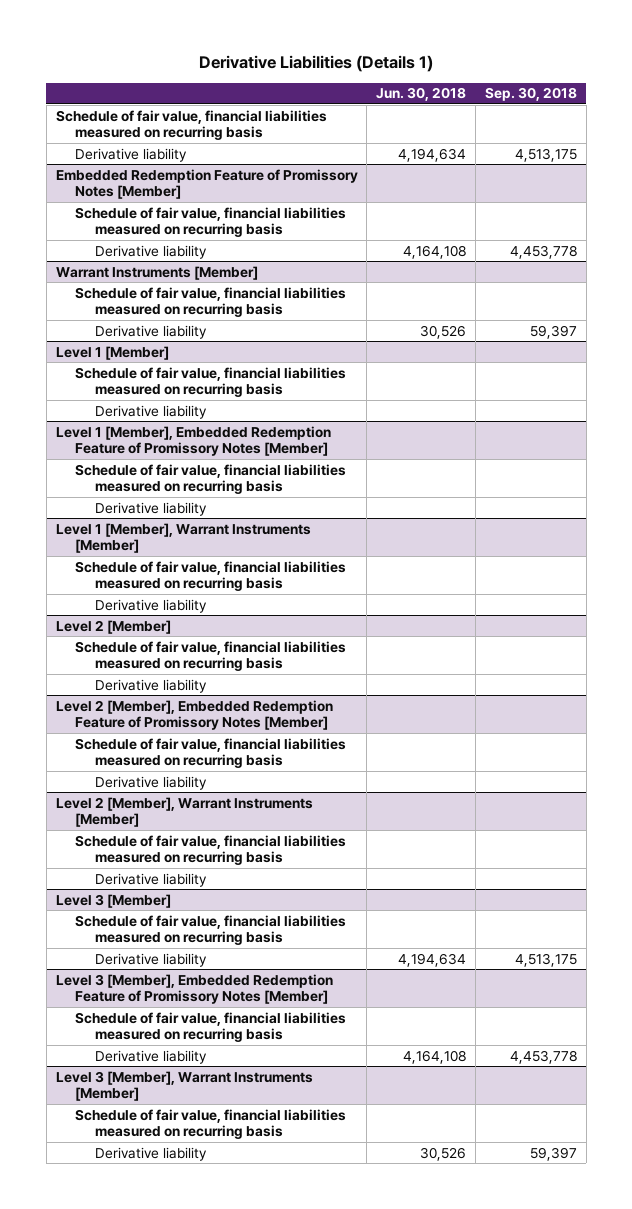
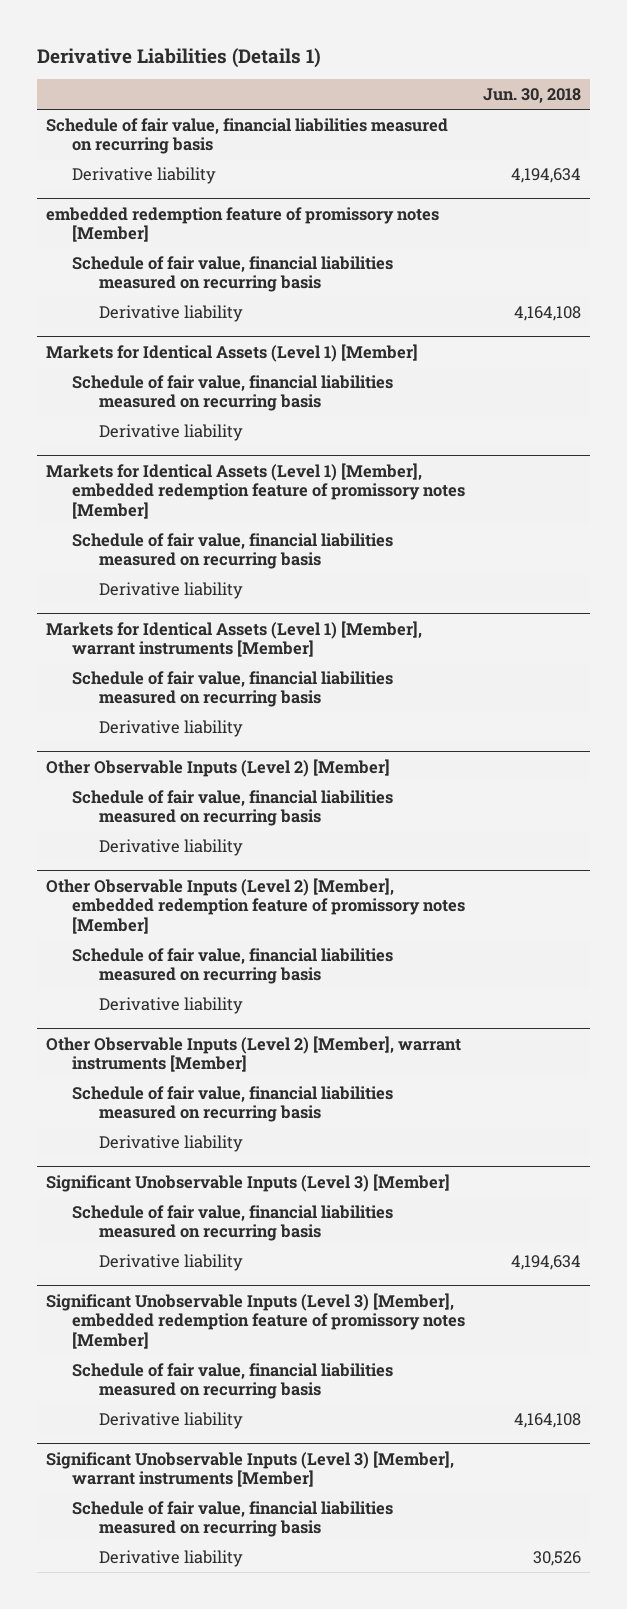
- | Jun. 30, 2018 | Sep. 30, 2018
+ | Jun. 30, 2018
- Embedded Redemption Feature of Promissory Notes [Member]
+ embedded redemption feature of promissory notes [Member]
- Warrant Instruments [Member]
- Schedule of fair value, financial liabilities measured on recurring basis
- Derivative liability | 30,526 | 59,397
- Level 1 [Member]
+ Markets for Identical Assets (Level 1) [Member]
- Level 1 [Member], Embedded Redemption Feature of Promissory Notes [Member]
+ Markets for Identical Assets (Level 1) [Member], embedded redemption feature of promissory notes [Member]
- Level 1 [Member], Warrant Instruments [Member]
+ Markets for Identical Assets (Level 1) [Member], warrant instruments [Member]
- Level 2 [Member]
+ Other Observable Inputs (Level 2) [Member]
- Level 2 [Member], Embedded Redemption Feature of Promissory Notes [Member]
+ Other Observable Inputs (Level 2) [Member], embedded redemption feature of promissory notes [Member]
- Level 2 [Member], Warrant Instruments [Member]
+ Other Observable Inputs (Level 2) [Member], warrant instruments [Member]
- Level 3 [Member]
+ Significant Unobservable Inputs (Level 3) [Member]
- Level 3 [Member], Embedded Redemption Feature of Promissory Notes [Member]
+ Significant Unobservable Inputs (Level 3) [Member], embedded redemption feature of promissory notes [Member]
- Level 3 [Member], Warrant Instruments [Member]
+ Significant Unobservable Inputs (Level 3) [Member], warrant instruments [Member]

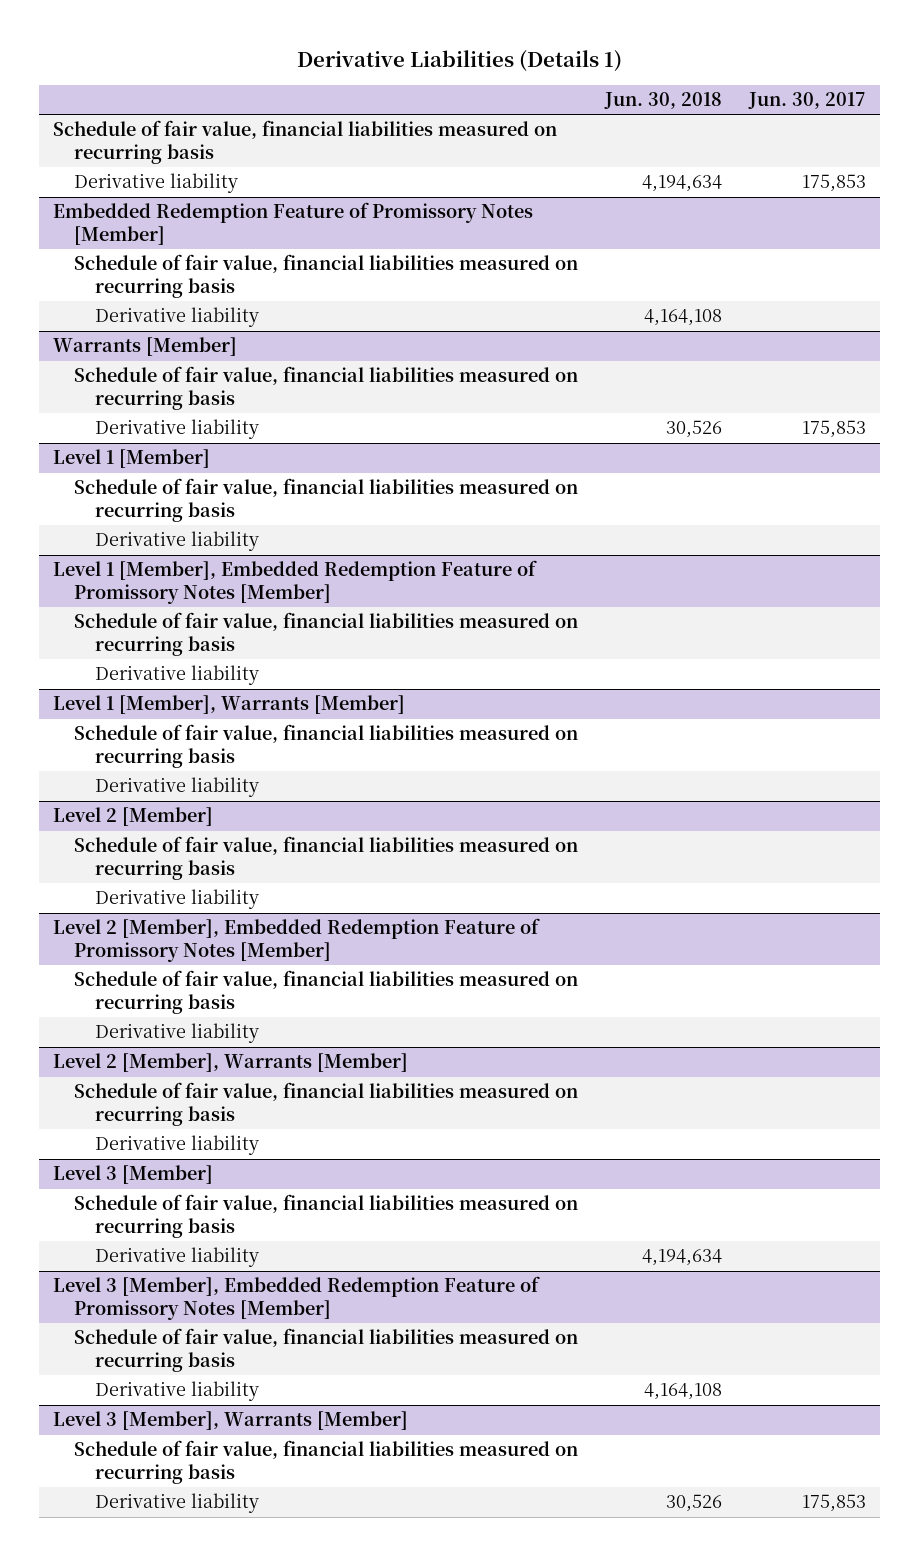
- | Jun. 30, 2018
+ | Jun. 30, 2018 | Jun. 30, 2017
- embedded redemption feature of promissory notes [Member]
+ Embedded Redemption Feature of Promissory Notes [Member]
- Markets for Identical Assets (Level 1) [Member]
+ Warrants [Member]
+ Derivative liability | 30,526 | 175,853
+ Level 1 [Member]
+ Schedule of fair value, financial liabilities measured on recurring basis
- Markets for Identical Assets (Level 1) [Member], embedded redemption feature of promissory notes [Member]
+ Level 1 [Member], Embedded Redemption Feature of Promissory Notes [Member]
- Markets for Identical Assets (Level 1) [Member], warrant instruments [Member]
+ Level 1 [Member], Warrants [Member]
- Other Observable Inputs (Level 2) [Member]
+ Level 2 [Member]
- Other Observable Inputs (Level 2) [Member], embedded redemption feature of promissory notes [Member]
+ Level 2 [Member], Embedded Redemption Feature of Promissory Notes [Member]
- Other Observable Inputs (Level 2) [Member], warrant instruments [Member]
+ Level 2 [Member], Warrants [Member]
- Significant Unobservable Inputs (Level 3) [Member]
+ Level 3 [Member]
- Significant Unobservable Inputs (Level 3) [Member], embedded redemption feature of promissory notes [Member]
+ Level 3 [Member], Embedded Redemption Feature of Promissory Notes [Member]
- Significant Unobservable Inputs (Level 3) [Member], warrant instruments [Member]
+ Level 3 [Member], Warrants [Member]

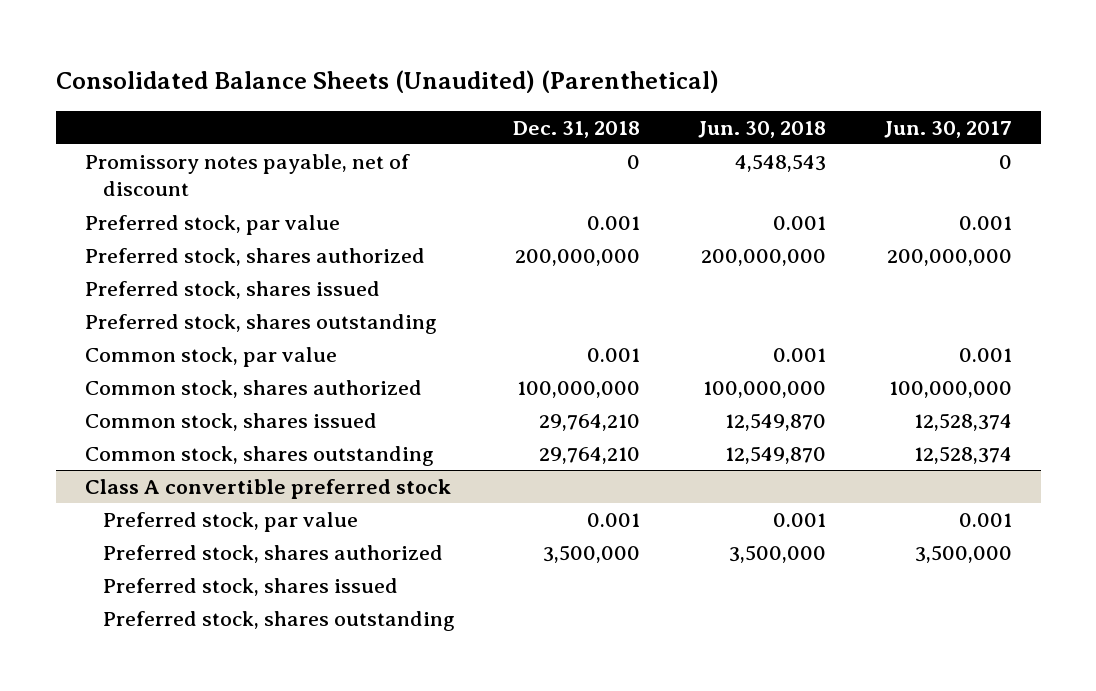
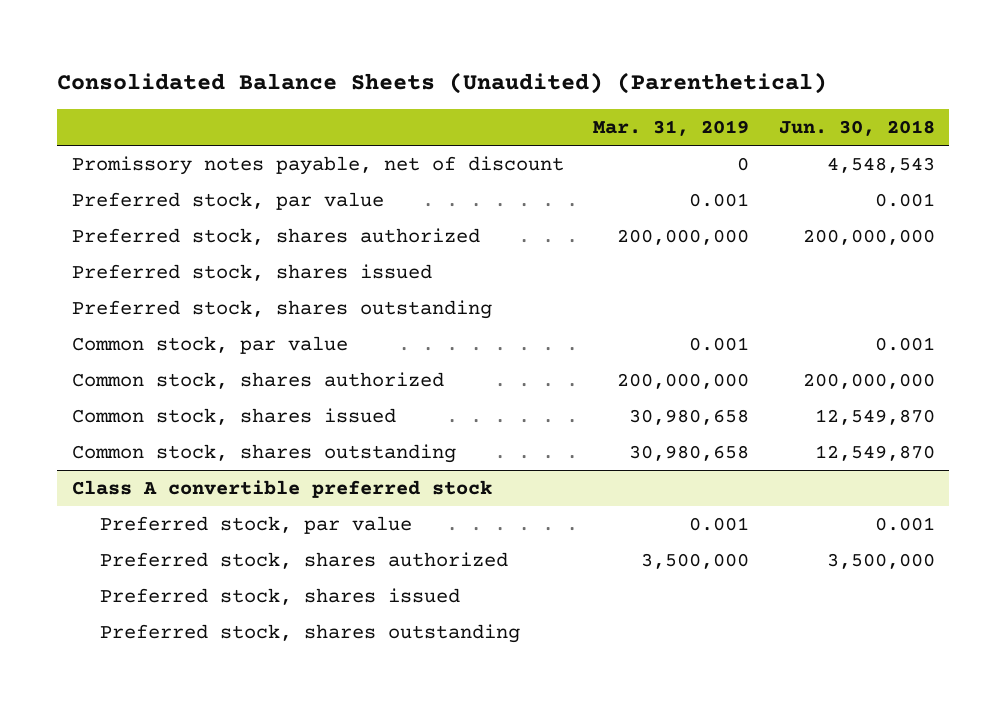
- | Dec. 31, 2018 | Jun. 30, 2018 | Jun. 30, 2017
+ | Mar. 31, 2019 | Jun. 30, 2018
- Common stock, shares authorized | 100,000,000 | 100,000,000 | 100,000,000
+ Common stock, shares authorized | 200,000,000 | 200,000,000

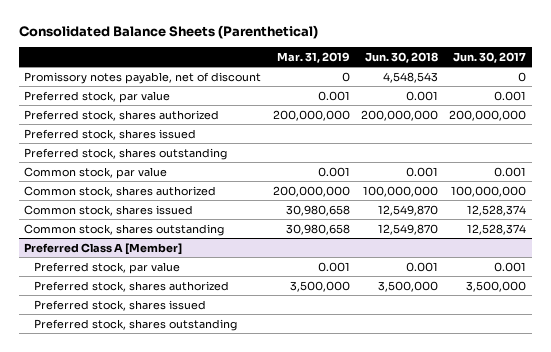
- Consolidated Balance Sheets (Unaudited) (Parenthetical)
+ Consolidated Balance Sheets (Parenthetical)
- | Mar. 31, 2019 | Jun. 30, 2018
+ | Mar. 31, 2019 | Jun. 30, 2018 | Jun. 30, 2017
- Common stock, shares authorized | 200,000,000 | 200,000,000
+ Common stock, shares authorized | 200,000,000 | 100,000,000 | 100,000,000
- Class A convertible preferred stock
+ Preferred Class A [Member]

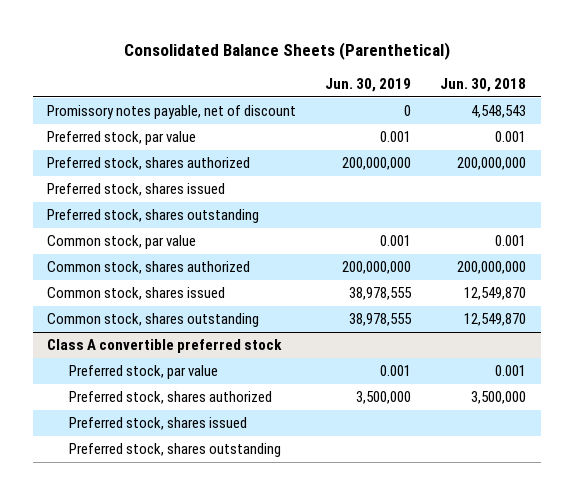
- | Mar. 31, 2019 | Jun. 30, 2018 | Jun. 30, 2017
+ | Jun. 30, 2019 | Jun. 30, 2018
- Common stock, shares authorized | 200,000,000 | 100,000,000 | 100,000,000
+ Common stock, shares authorized | 200,000,000 | 200,000,000
- Preferred Class A [Member]
+ Class A convertible preferred stock

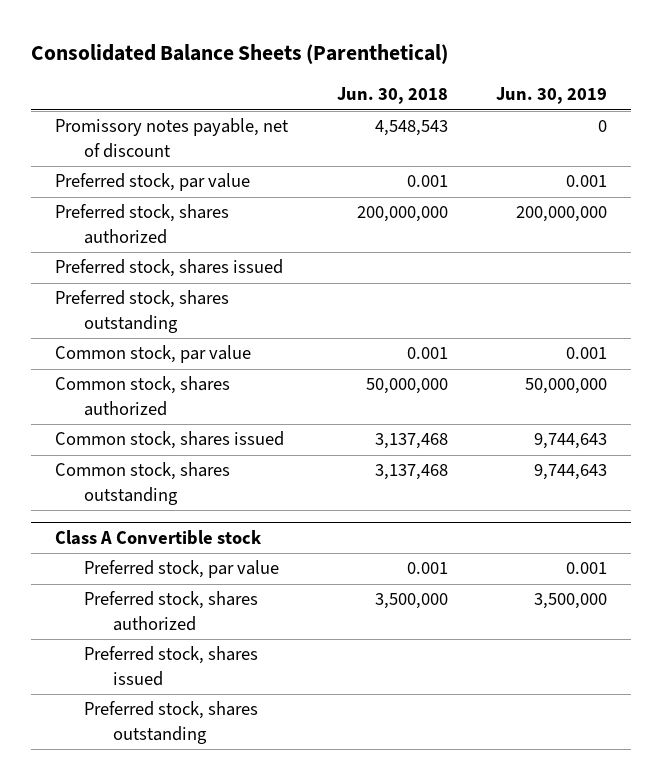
- | Jun. 30, 2019 | Jun. 30, 2018
+ | Jun. 30, 2018 | Jun. 30, 2019
- Common stock, shares authorized | 200,000,000 | 200,000,000
- Common stock, shares issued | 38,978,555 | 12,549,870
- Common stock, shares outstanding | 38,978,555 | 12,549,870
- Class A convertible preferred stock
+ Common stock, shares authorized | 50,000,000 | 50,000,000
+ Common stock, shares issued | 3,137,468 | 9,744,643
+ Common stock, shares outstanding | 3,137,468 | 9,744,643
+ Class A Convertible stock

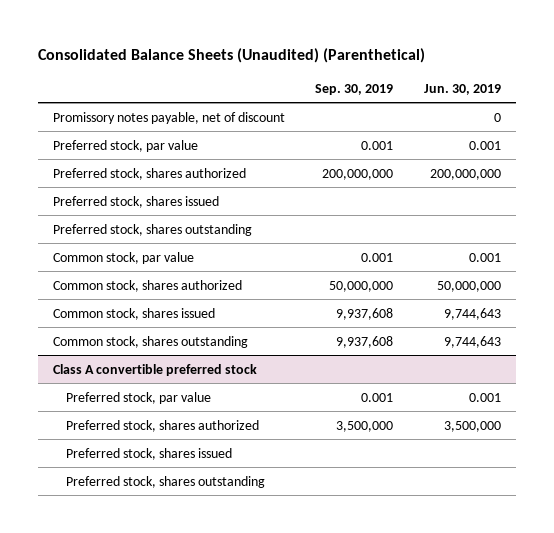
- Consolidated Balance Sheets (Parenthetical)
+ Consolidated Balance Sheets (Unaudited) (Parenthetical)
- | Jun. 30, 2018 | Jun. 30, 2019
+ | Sep. 30, 2019 | Jun. 30, 2019
- Class A Convertible stock
+ Class A convertible preferred stock

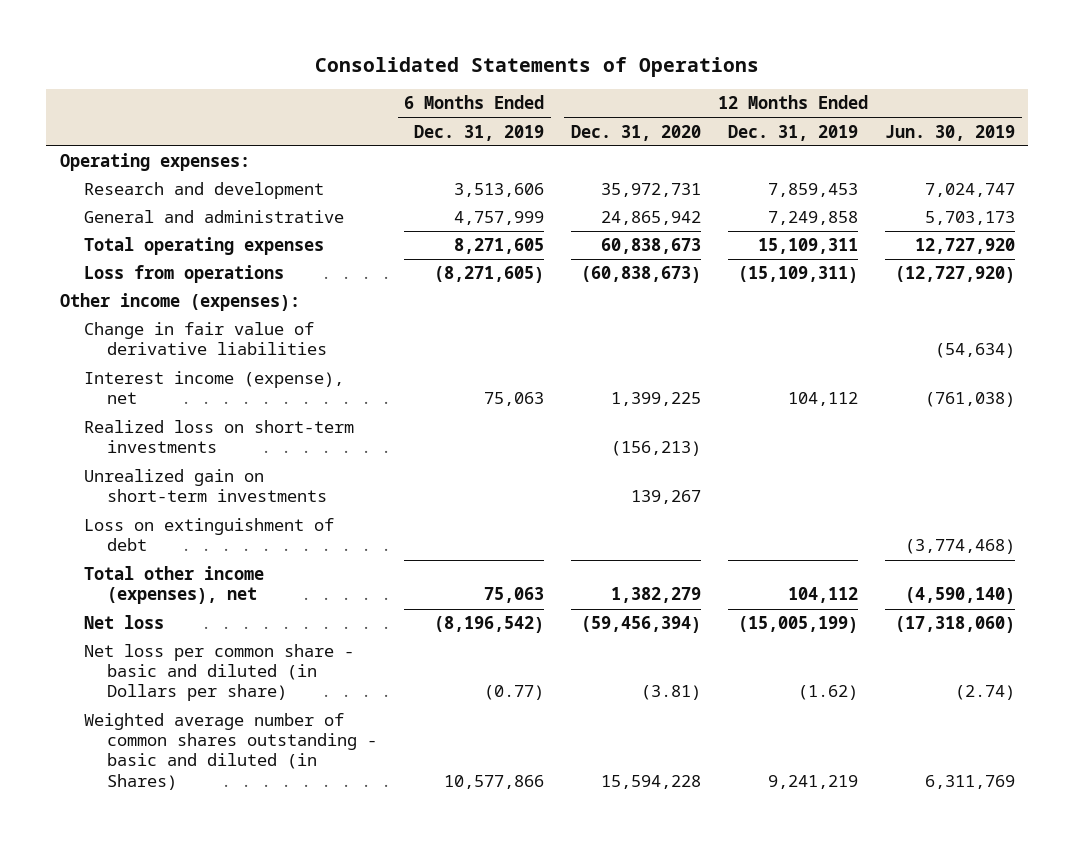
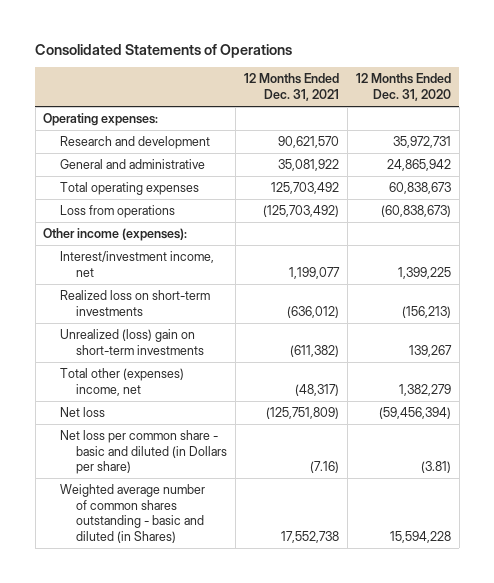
- | 6 Months Ended Dec. 31, 2019 | 12 Months Ended Dec. 31, 2020 | 12 Months Ended Dec. 31, 2019 | 12 Months Ended Jun. 30, 2019
+ | 12 Months Ended Dec. 31, 2021 | 12 Months Ended Dec. 31, 2020
- Change in fair value of derivative liabilities | | | | (54,634)
- Interest income (expense), net | 75,063 | 1,399,225 | 104,112 | (761,038)
+ Interest/investment income, net | 1,199,077 | 1,399,225
- Unrealized gain on short-term investments | | 139,267 | |
- Loss on extinguishment of debt | | | | (3,774,468)
- Total other income (expenses), net | 75,063 | 1,382,279 | 104,112 | (4,590,140)
+ Unrealized (loss) gain on short-term investments | (611,382) | 139,267
+ Total other (expenses) income, net | (48,317) | 1,382,279

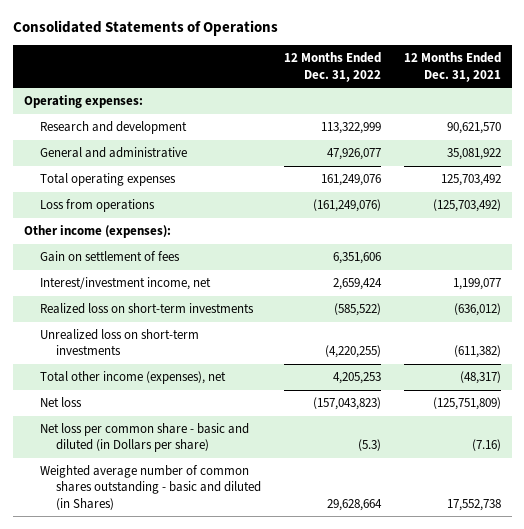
- | 12 Months Ended Dec. 31, 2021 | 12 Months Ended Dec. 31, 2020
+ | 12 Months Ended Dec. 31, 2022 | 12 Months Ended Dec. 31, 2021
+ Gain on settlement of fees | 6,351,606 |
- Unrealized (loss) gain on short-term investments | (611,382) | 139,267
- Total other (expenses) income, net | (48,317) | 1,382,279
+ Unrealized loss on short-term investments | (4,220,255) | (611,382)
+ Total other income (expenses), net | 4,205,253 | (48,317)

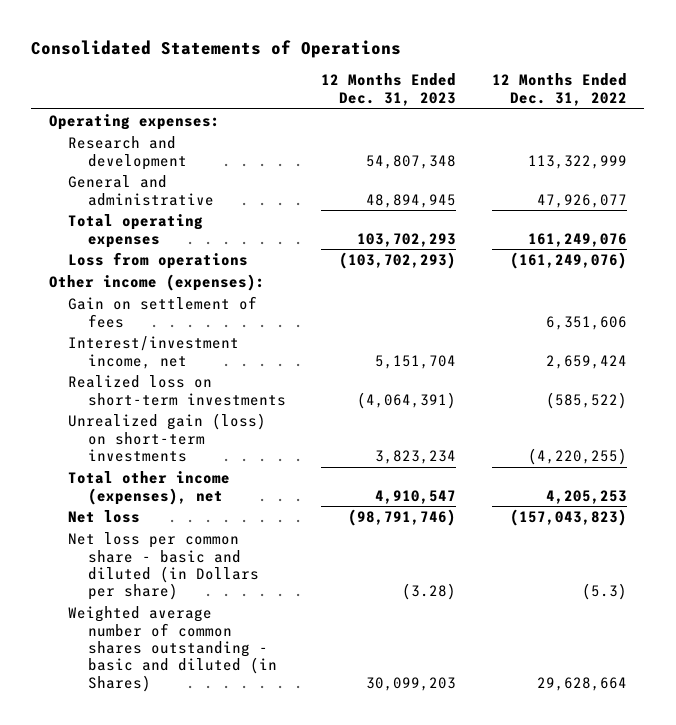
- | 12 Months Ended Dec. 31, 2022 | 12 Months Ended Dec. 31, 2021
+ | 12 Months Ended Dec. 31, 2023 | 12 Months Ended Dec. 31, 2022
- Unrealized loss on short-term investments | (4,220,255) | (611,382)
+ Unrealized gain (loss) on short-term investments | 3,823,234 | (4,220,255)

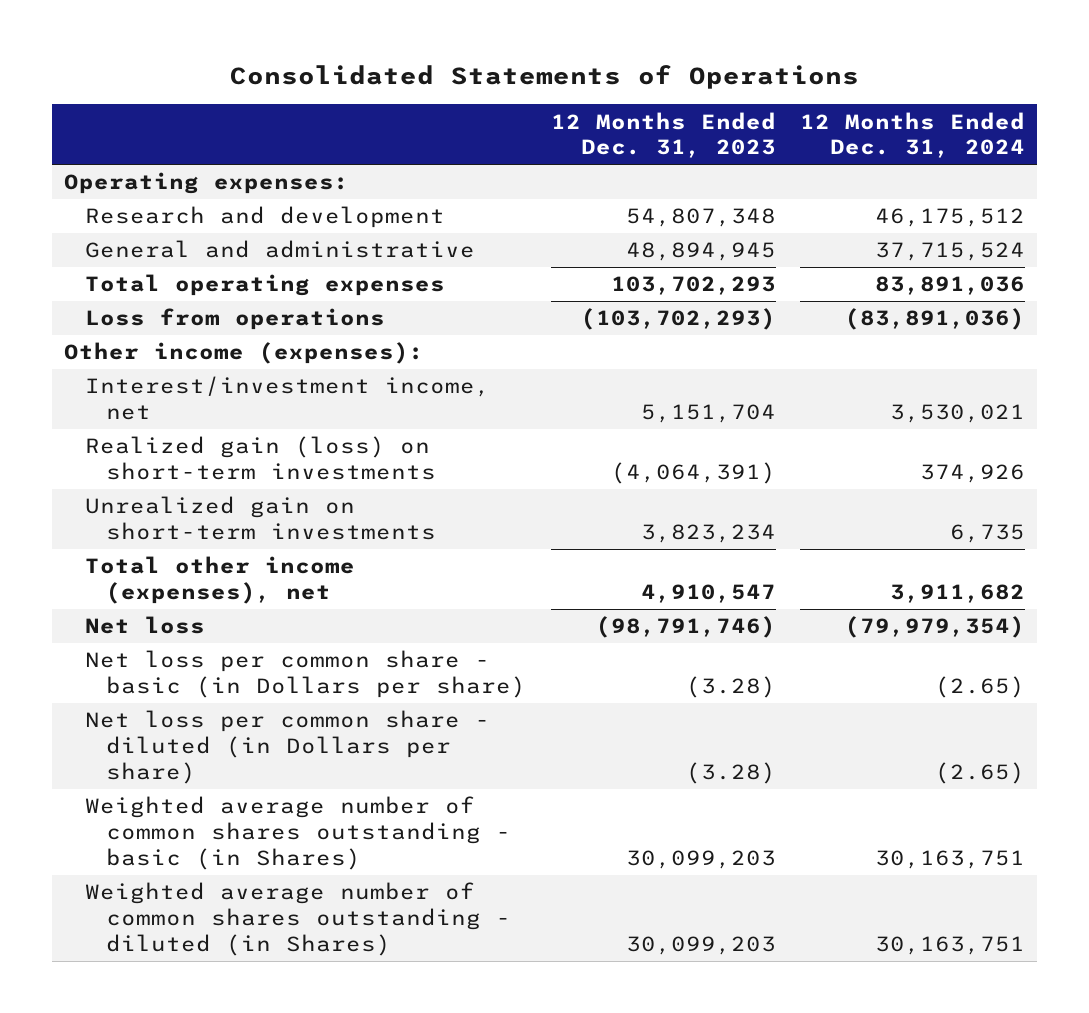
- | 12 Months Ended Dec. 31, 2023 | 12 Months Ended Dec. 31, 2022
+ | 12 Months Ended Dec. 31, 2023 | 12 Months Ended Dec. 31, 2024
- Gain on settlement of fees | | 6,351,606
- Realized loss on short-term investments | (4,064,391) | (585,522)
- Unrealized gain (loss) on short-term investments | 3,823,234 | (4,220,255)
+ Realized gain (loss) on short-term investments | (4,064,391) | 374,926
+ Unrealized gain on short-term investments | 3,823,234 | 6,735
- Net loss per common share - basic and diluted (in Dollars per share) | (3.28) | (5.3)
- Weighted average number of common shares outstanding - basic and diluted (in Shares) | 30,099,203 | 29,628,664
+ Net loss per common share - basic (in Dollars per share) | (3.28) | (2.65)
+ Net loss per common share - diluted (in Dollars per share) | (3.28) | (2.65)
+ Weighted average number of common shares outstanding - basic (in Shares) | 30,099,203 | 30,163,751
+ Weighted average number of common shares outstanding - diluted (in Shares) | 30,099,203 | 30,163,751

